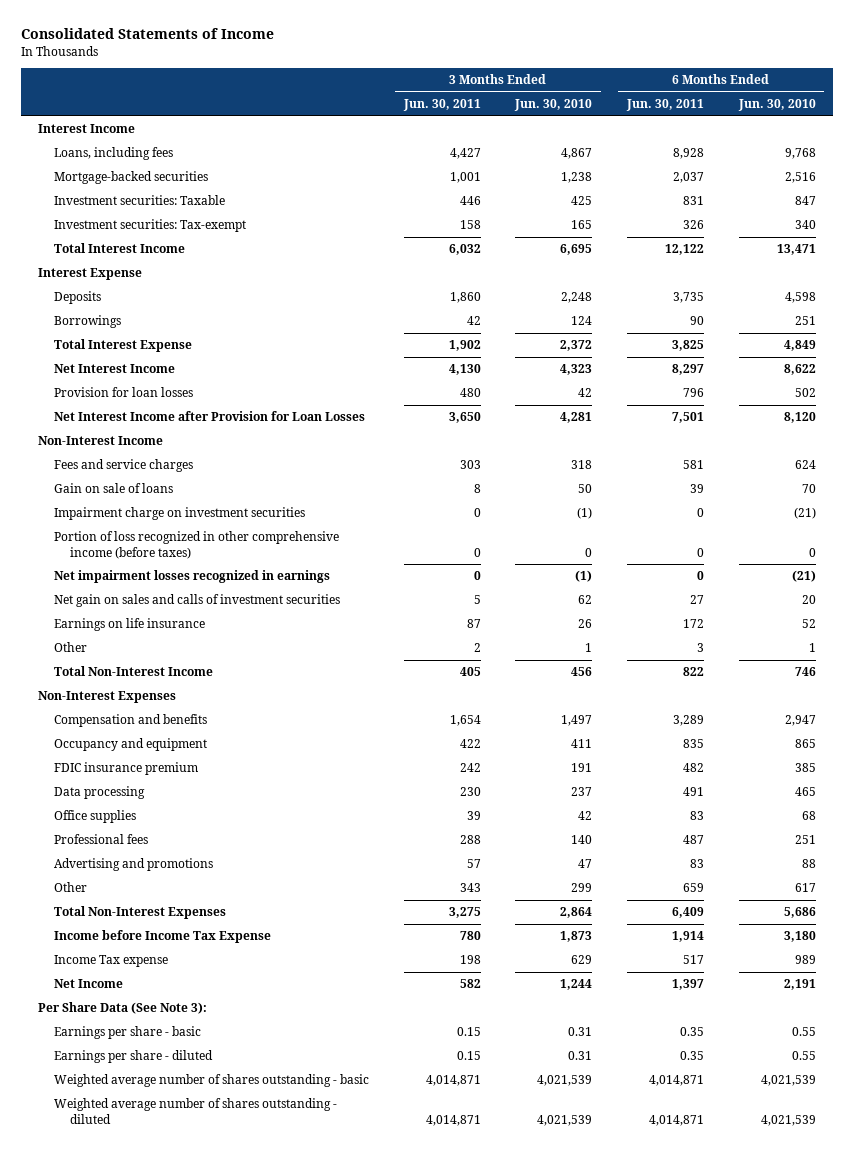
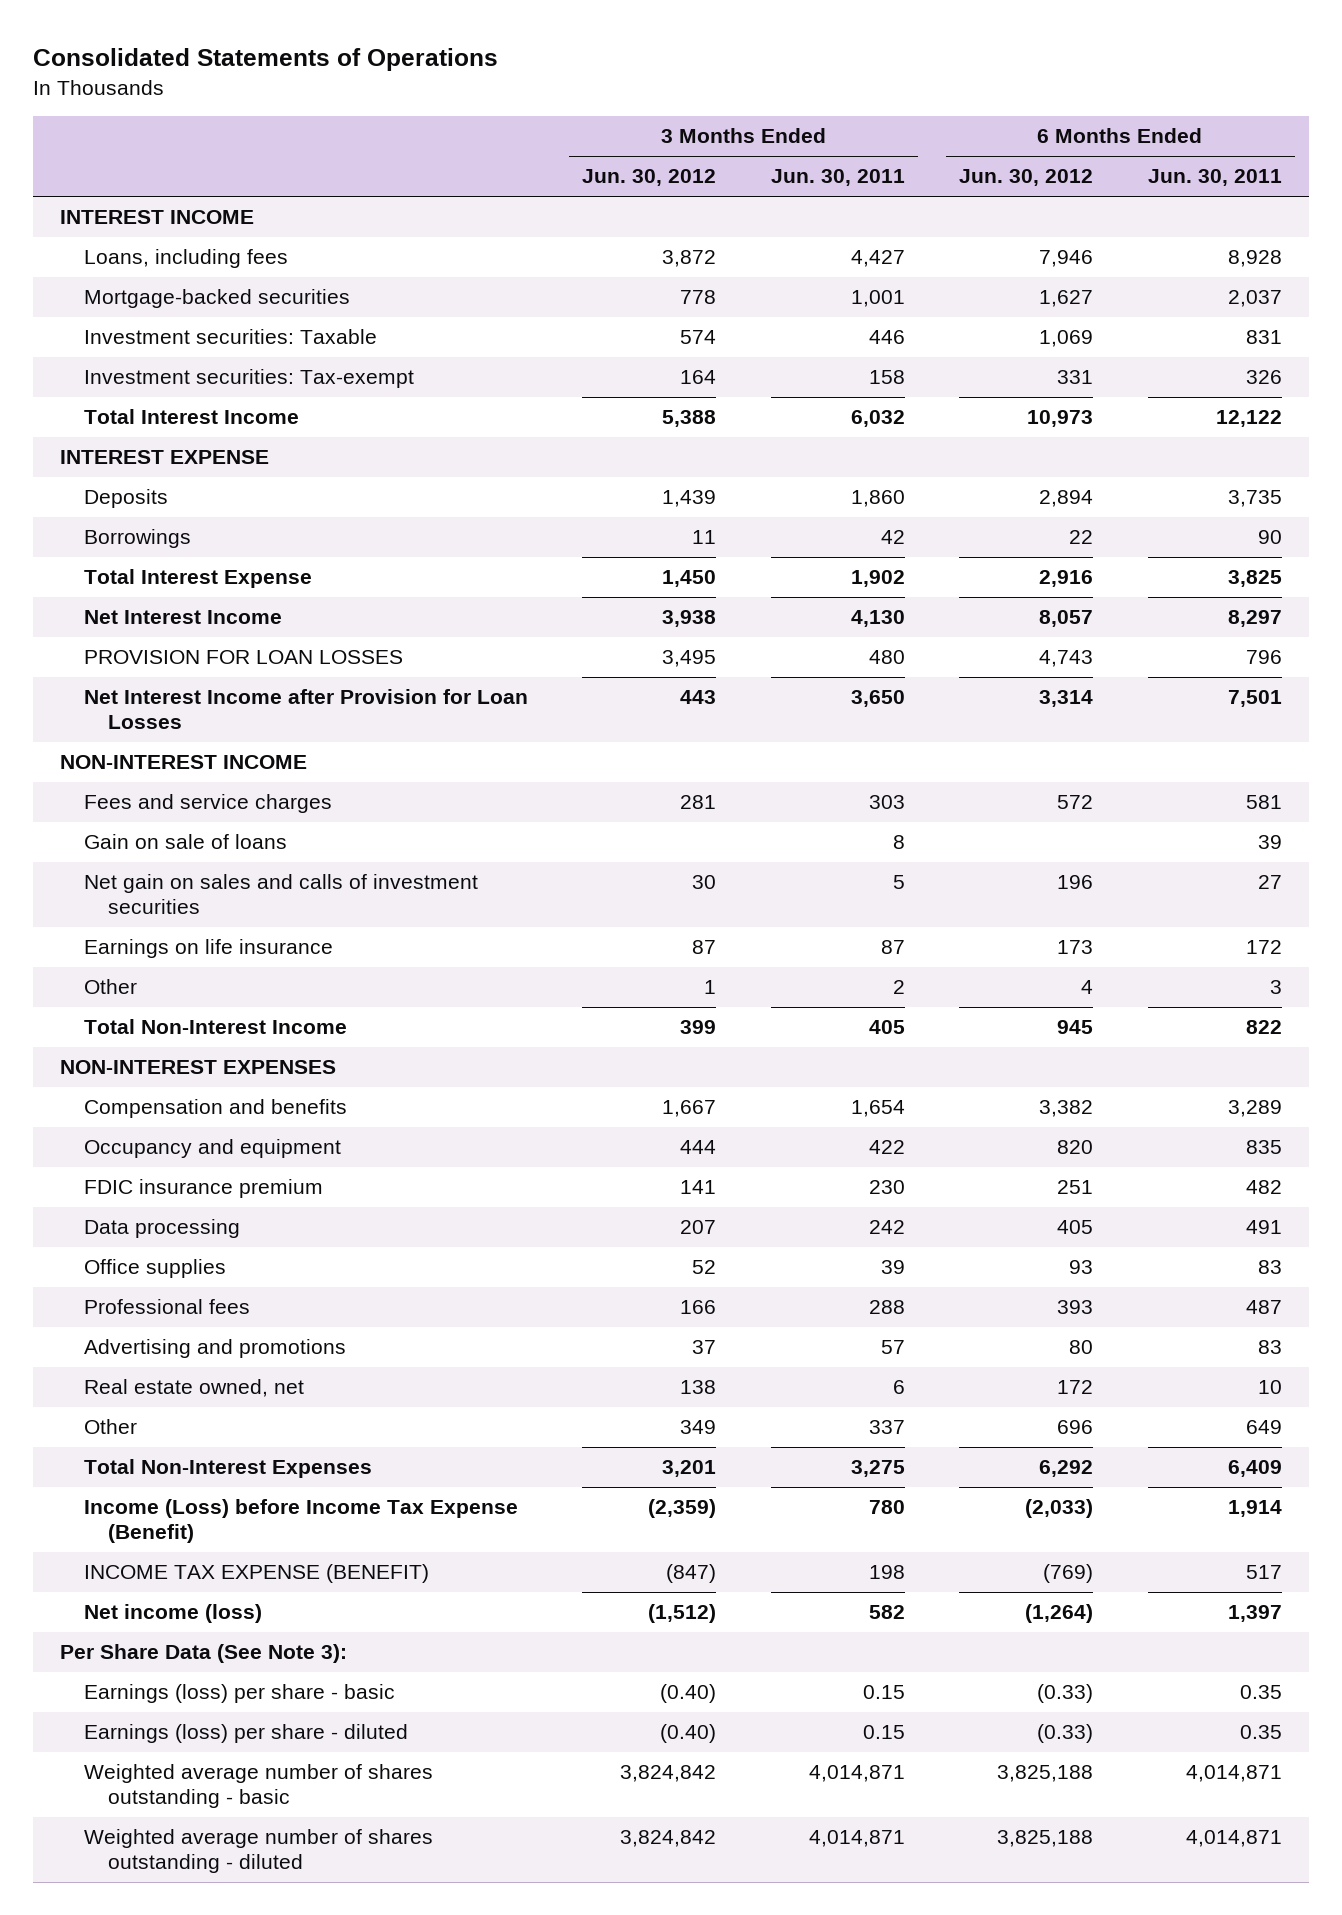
- Consolidated Statements of Income
+ Consolidated Statements of Operations
- | 3 Months Ended Jun. 30, 2011 | 3 Months Ended Jun. 30, 2010 | 6 Months Ended Jun. 30, 2011 | 6 Months Ended Jun. 30, 2010
+ | 3 Months Ended Jun. 30, 2012 | 3 Months Ended Jun. 30, 2011 | 6 Months Ended Jun. 30, 2012 | 6 Months Ended Jun. 30, 2011
- Interest Income
+ INTEREST INCOME
- Interest Expense
+ INTEREST EXPENSE
- Provision for loan losses | 480 | 42 | 796 | 502
+ PROVISION FOR LOAN LOSSES | 3,495 | 480 | 4,743 | 796
- Non-Interest Income
+ NON-INTEREST INCOME
- Impairment charge on investment securities | 0 | (1) | 0 | (21)
- Portion of loss recognized in other comprehensive income (before taxes) | 0 | 0 | 0 | 0
- Net impairment losses recognized in earnings | 0 | (1) | 0 | (21)
- Non-Interest Expenses
+ NON-INTEREST EXPENSES
- FDIC insurance premium | 242 | 191 | 482 | 385
- Data processing | 230 | 237 | 491 | 465
+ FDIC insurance premium | 141 | 230 | 251 | 482
+ Data processing | 207 | 242 | 405 | 491
- Other | 343 | 299 | 659 | 617
+ Real estate owned, net | 138 | 6 | 172 | 10
+ Other | 349 | 337 | 696 | 649
- Income before Income Tax Expense | 780 | 1,873 | 1,914 | 3,180
- Income Tax expense | 198 | 629 | 517 | 989
- Net Income | 582 | 1,244 | 1,397 | 2,191
+ Income (Loss) before Income Tax Expense (Benefit) | (2,359) | 780 | (2,033) | 1,914
+ INCOME TAX EXPENSE (BENEFIT) | (847) | 198 | (769) | 517
+ Net income (loss) | (1,512) | 582 | (1,264) | 1,397
- Earnings per share - basic | 0.15 | 0.31 | 0.35 | 0.55
- Earnings per share - diluted | 0.15 | 0.31 | 0.35 | 0.55
+ Earnings (loss) per share - basic | (0.40) | 0.15 | (0.33) | 0.35
+ Earnings (loss) per share - diluted | (0.40) | 0.15 | (0.33) | 0.35

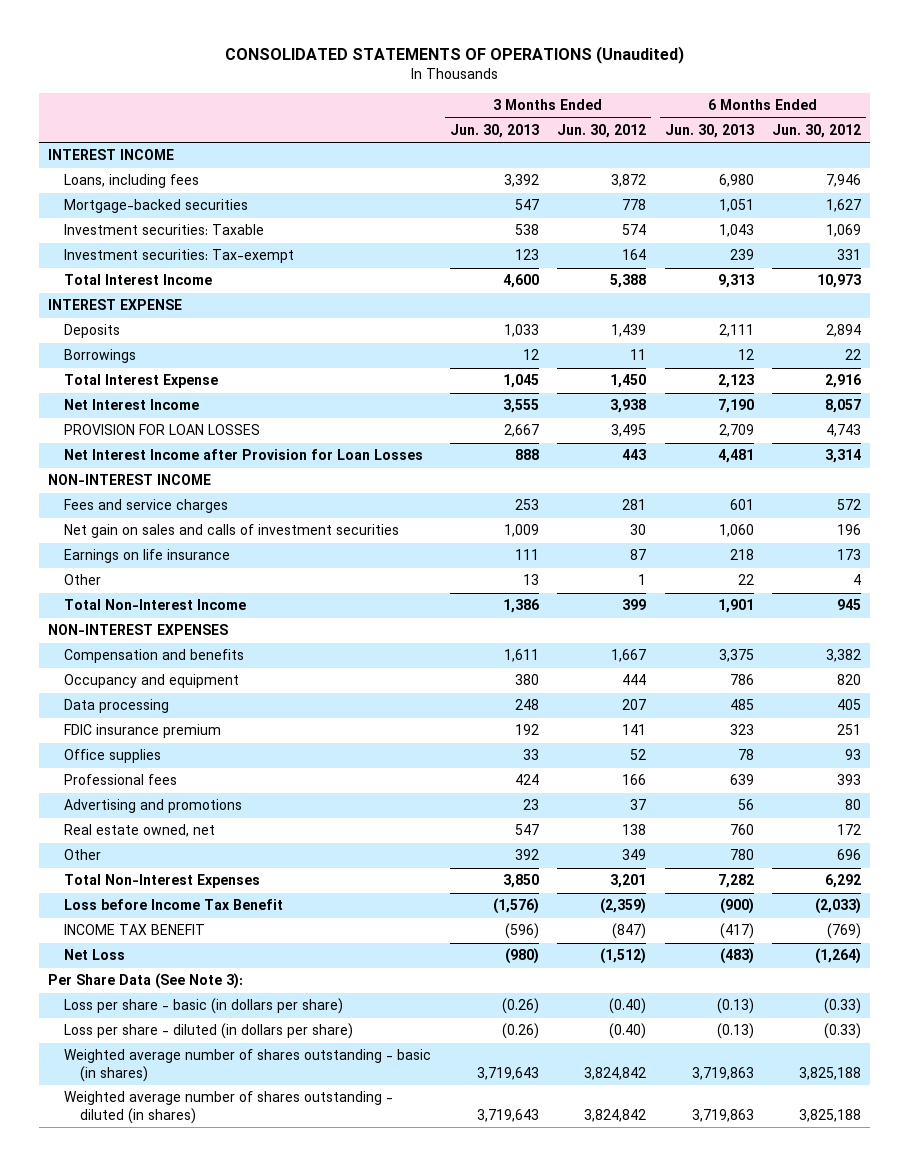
- Consolidated Statements of Operations
+ CONSOLIDATED STATEMENTS OF OPERATIONS (Unaudited)
- | 3 Months Ended Jun. 30, 2012 | 3 Months Ended Jun. 30, 2011 | 6 Months Ended Jun. 30, 2012 | 6 Months Ended Jun. 30, 2011
+ | 3 Months Ended Jun. 30, 2013 | 3 Months Ended Jun. 30, 2012 | 6 Months Ended Jun. 30, 2013 | 6 Months Ended Jun. 30, 2012
- Gain on sale of loans | | 8 | | 39
moved down: FDIC insurance premium | 192 | 141 | 323 | 251
- Income (Loss) before Income Tax Expense (Benefit) | (2,359) | 780 | (2,033) | 1,914
- INCOME TAX EXPENSE (BENEFIT) | (847) | 198 | (769) | 517
- Net income (loss) | (1,512) | 582 | (1,264) | 1,397
+ Loss before Income Tax Benefit | (1,576) | (2,359) | (900) | (2,033)
+ INCOME TAX BENEFIT | (596) | (847) | (417) | (769)
+ Net Loss | (980) | (1,512) | (483) | (1,264)
- Earnings (loss) per share - basic | (0.40) | 0.15 | (0.33) | 0.35
- Earnings (loss) per share - diluted | (0.40) | 0.15 | (0.33) | 0.35
- Weighted average number of shares outstanding - basic | 3,824,842 | 4,014,871 | 3,825,188 | 4,014,871
- Weighted average number of shares outstanding - diluted | 3,824,842 | 4,014,871 | 3,825,188 | 4,014,871
+ Loss per share - basic (in dollars per share) | (0.26) | (0.40) | (0.13) | (0.33)
+ Loss per share - diluted (in dollars per share) | (0.26) | (0.40) | (0.13) | (0.33)
+ Weighted average number of shares outstanding - basic (in shares) | 3,719,643 | 3,824,842 | 3,719,863 | 3,825,188
+ Weighted average number of shares outstanding - diluted (in shares) | 3,719,643 | 3,824,842 | 3,719,863 | 3,825,188

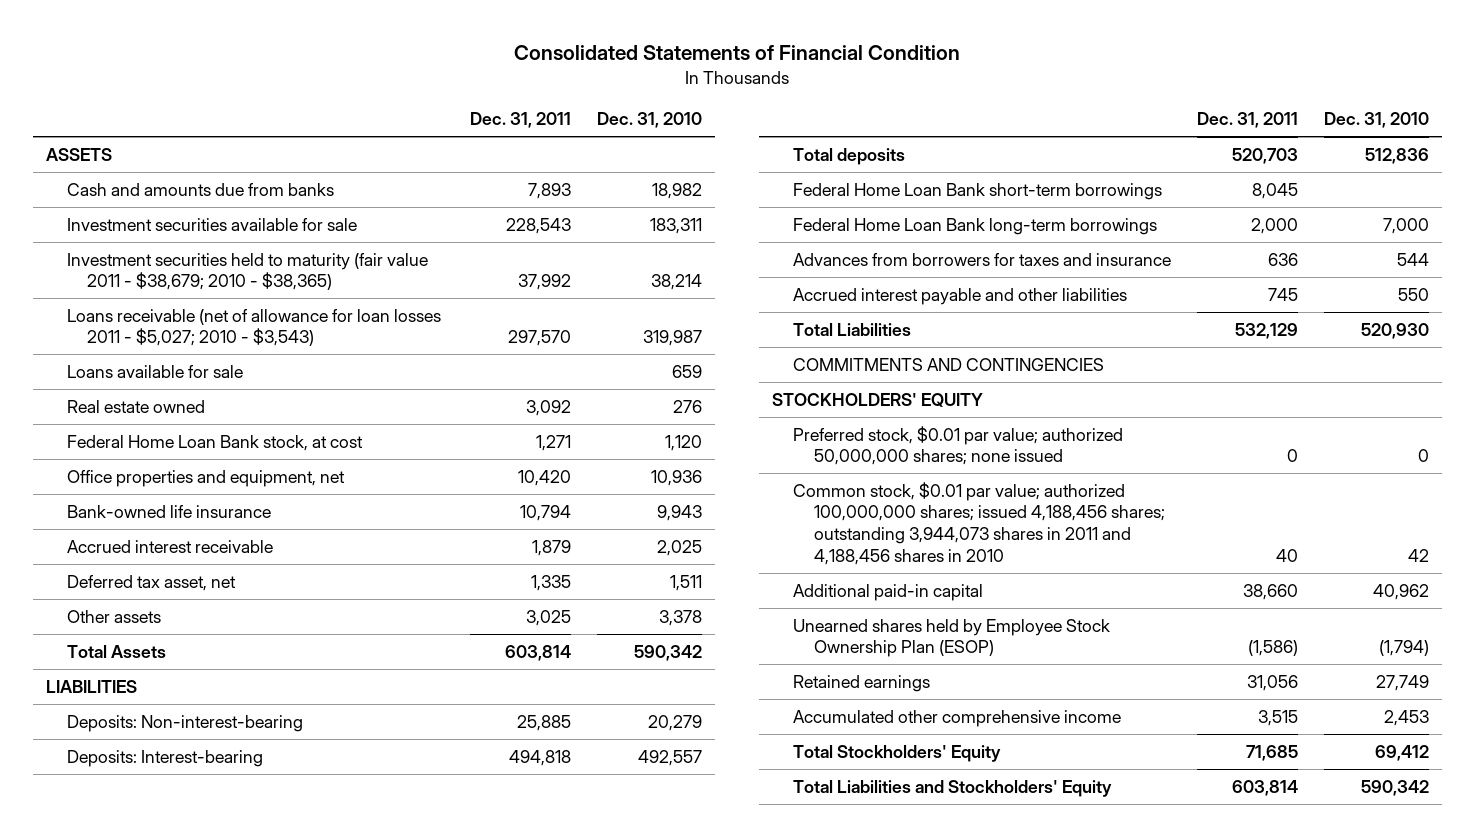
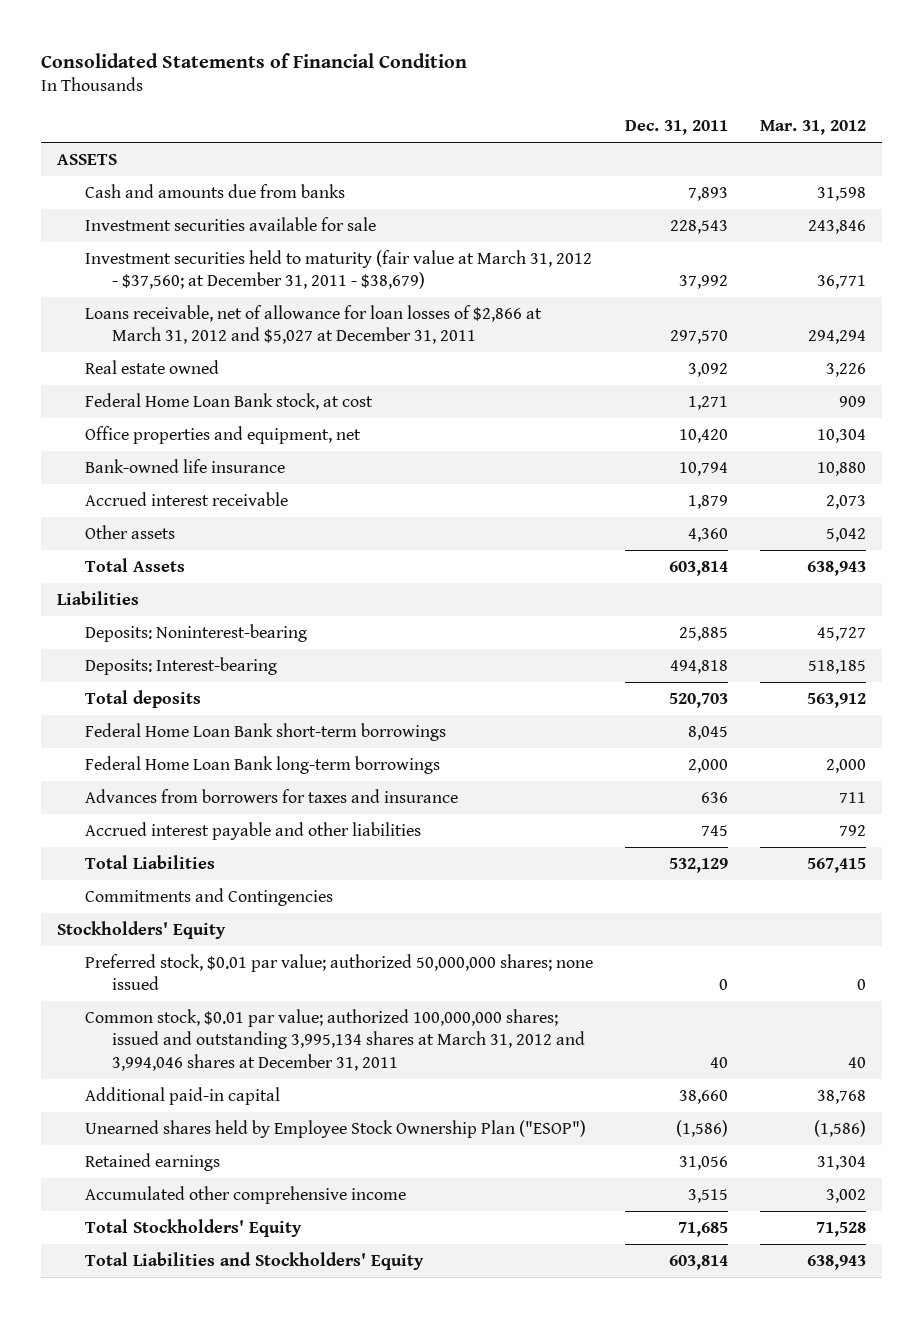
- | Dec. 31, 2011 | Dec. 31, 2010
+ | Dec. 31, 2011 | Mar. 31, 2012
- Investment securities held to maturity (fair value 2011 - $38,679; 2010 - $38,365) | 37,992 | 38,214
- Loans receivable (net of allowance for loan losses 2011 - $5,027; 2010 - $3,543) | 297,570 | 319,987
- Loans available for sale | | 659
+ Investment securities held to maturity (fair value at March 31, 2012 - $37,560; at December 31, 2011 - $38,679) | 37,992 | 36,771
+ Loans receivable, net of allowance for loan losses of $2,866 at March 31, 2012 and $5,027 at December 31, 2011 | 297,570 | 294,294
- Deferred tax asset, net | 1,335 | 1,511
- Other assets | 3,025 | 3,378
+ Other assets | 4,360 | 5,042
- LIABILITIES
- Deposits: Non-interest-bearing | 25,885 | 20,279
+ Liabilities
+ Deposits: Noninterest-bearing | 25,885 | 45,727
- COMMITMENTS AND CONTINGENCIES
- STOCKHOLDERS' EQUITY
+ Commitments and Contingencies
+ Stockholders' Equity
- Common stock, $0.01 par value; authorized 100,000,000 shares; issued 4,188,456 shares; outstanding 3,944,073 shares in 2011 and 4,188,456 shares in 2010 | 40 | 42
+ Common stock, $0.01 par value; authorized 100,000,000 shares; issued and outstanding 3,995,134 shares at March 31, 2012 and 3,994,046 shares at December 31, 2011 | 40 | 40
- Unearned shares held by Employee Stock Ownership Plan (ESOP) | (1,586) | (1,794)
+ Unearned shares held by Employee Stock Ownership Plan ("ESOP") | (1,586) | (1,586)

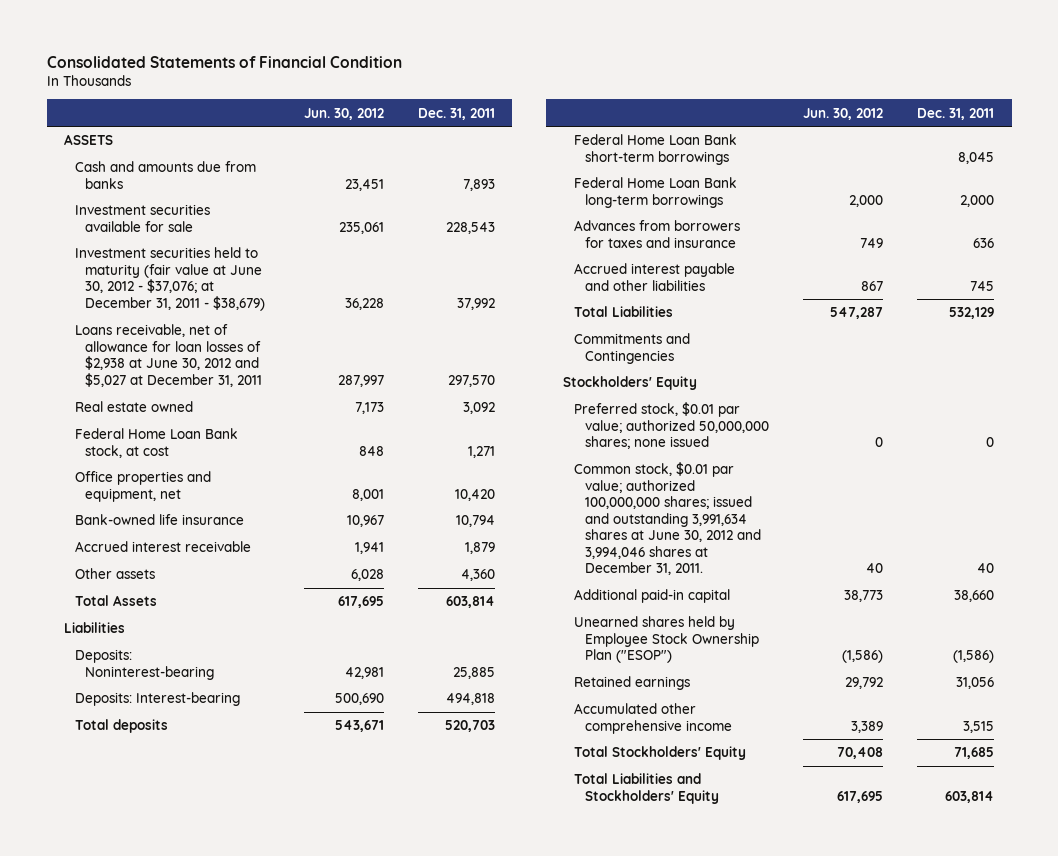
- | Dec. 31, 2011 | Mar. 31, 2012
+ | Jun. 30, 2012 | Dec. 31, 2011
- Investment securities held to maturity (fair value at March 31, 2012 - $37,560; at December 31, 2011 - $38,679) | 37,992 | 36,771
- Loans receivable, net of allowance for loan losses of $2,866 at March 31, 2012 and $5,027 at December 31, 2011 | 297,570 | 294,294
+ Investment securities held to maturity (fair value at June 30, 2012 - $37,076; at December 31, 2011 - $38,679) | 36,228 | 37,992
+ Loans receivable, net of allowance for loan losses of $2,938 at June 30, 2012 and $5,027 at December 31, 2011 | 287,997 | 297,570
- Common stock, $0.01 par value; authorized 100,000,000 shares; issued and outstanding 3,995,134 shares at March 31, 2012 and 3,994,046 shares at December 31, 2011 | 40 | 40
+ Common stock, $0.01 par value; authorized 100,000,000 shares; issued and outstanding 3,991,634 shares at June 30, 2012 and 3,994,046 shares at December 31, 2011. | 40 | 40

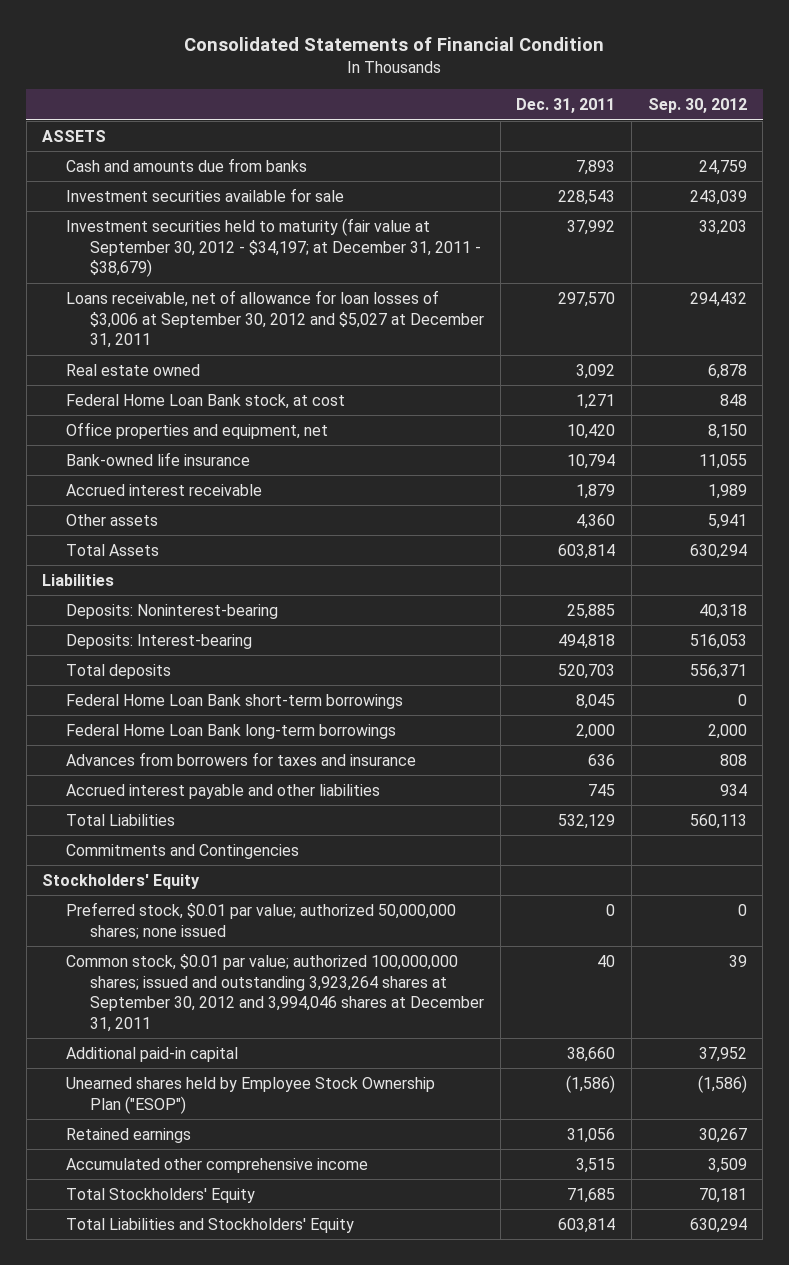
- | Jun. 30, 2012 | Dec. 31, 2011
+ | Dec. 31, 2011 | Sep. 30, 2012
- Investment securities held to maturity (fair value at June 30, 2012 - $37,076; at December 31, 2011 - $38,679) | 36,228 | 37,992
- Loans receivable, net of allowance for loan losses of $2,938 at June 30, 2012 and $5,027 at December 31, 2011 | 287,997 | 297,570
+ Investment securities held to maturity (fair value at September 30, 2012 - $34,197; at December 31, 2011 - $38,679) | 37,992 | 33,203
+ Loans receivable, net of allowance for loan losses of $3,006 at September 30, 2012 and $5,027 at December 31, 2011 | 297,570 | 294,432
- Common stock, $0.01 par value; authorized 100,000,000 shares; issued and outstanding 3,991,634 shares at June 30, 2012 and 3,994,046 shares at December 31, 2011. | 40 | 40
+ Common stock, $0.01 par value; authorized 100,000,000 shares; issued and outstanding 3,923,264 shares at September 30, 2012 and 3,994,046 shares at December 31, 2011 | 40 | 39

